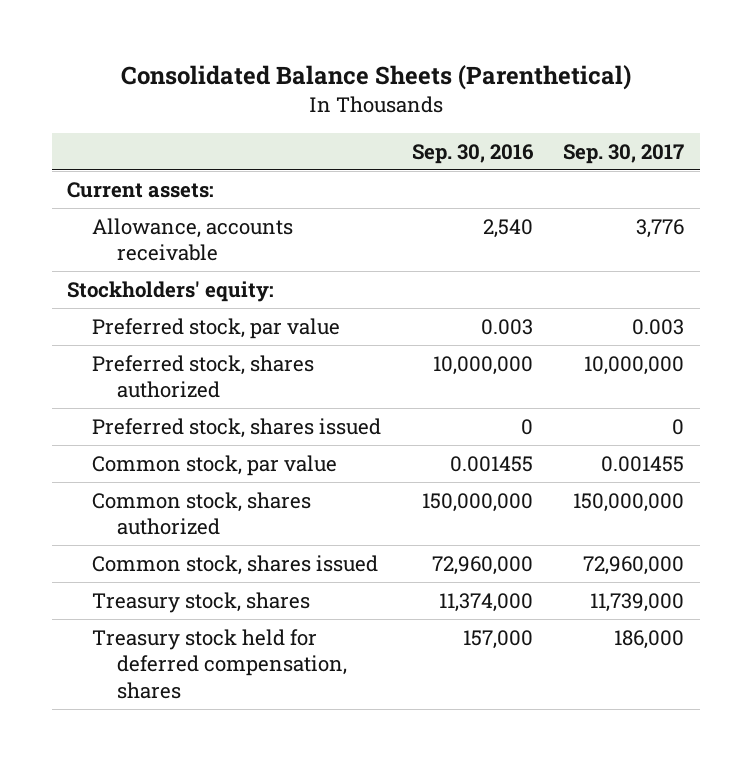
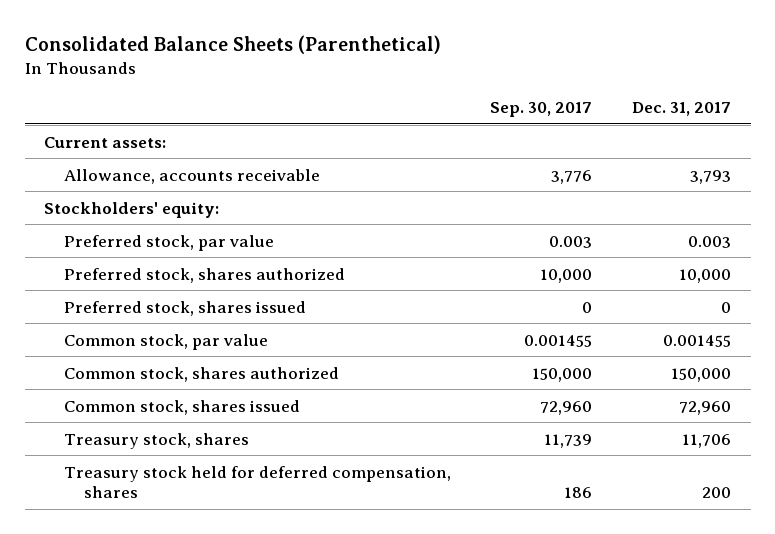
- | Sep. 30, 2016 | Sep. 30, 2017
+ | Sep. 30, 2017 | Dec. 31, 2017
- Preferred stock, shares authorized | 10,000,000 | 10,000,000
+ Preferred stock, shares authorized | 10,000 | 10,000
- Common stock, shares authorized | 150,000,000 | 150,000,000
- Common stock, shares issued | 72,960,000 | 72,960,000
- Treasury stock, shares | 11,374,000 | 11,739,000
- Treasury stock held for deferred compensation, shares | 157,000 | 186,000
+ Common stock, shares authorized | 150,000 | 150,000
+ Common stock, shares issued | 72,960 | 72,960
+ Treasury stock, shares | 11,739 | 11,706
+ Treasury stock held for deferred compensation, shares | 186 | 200

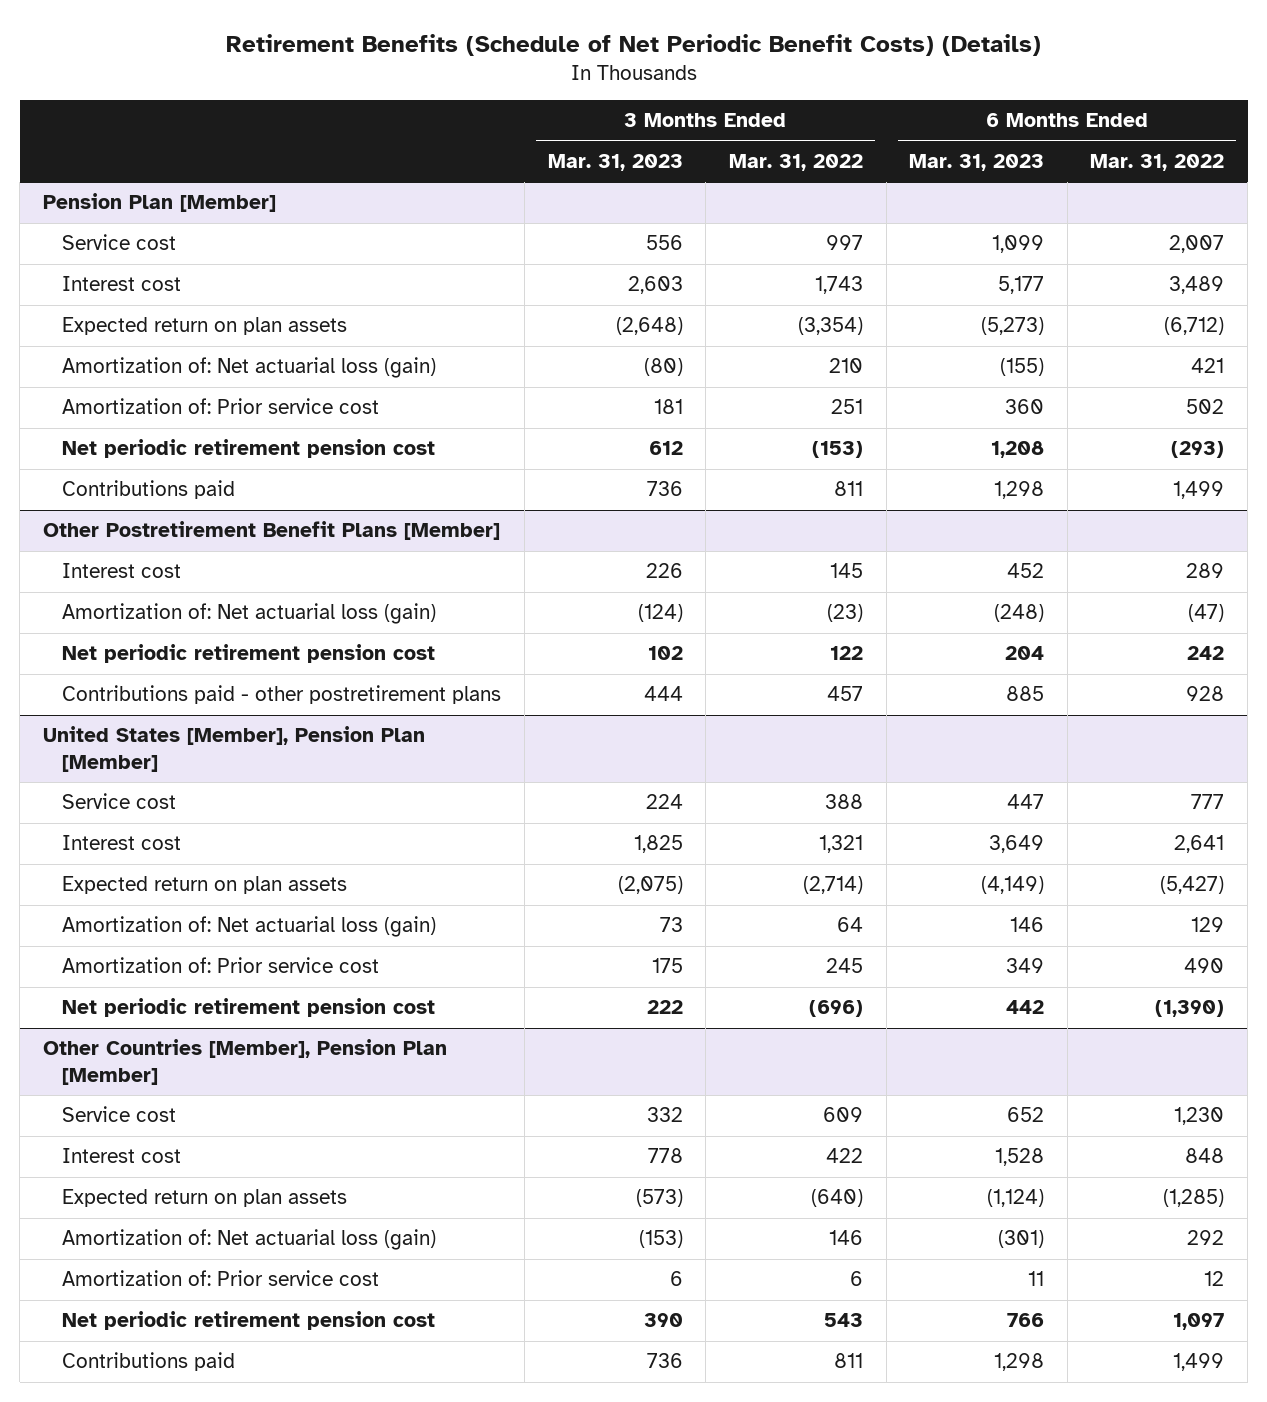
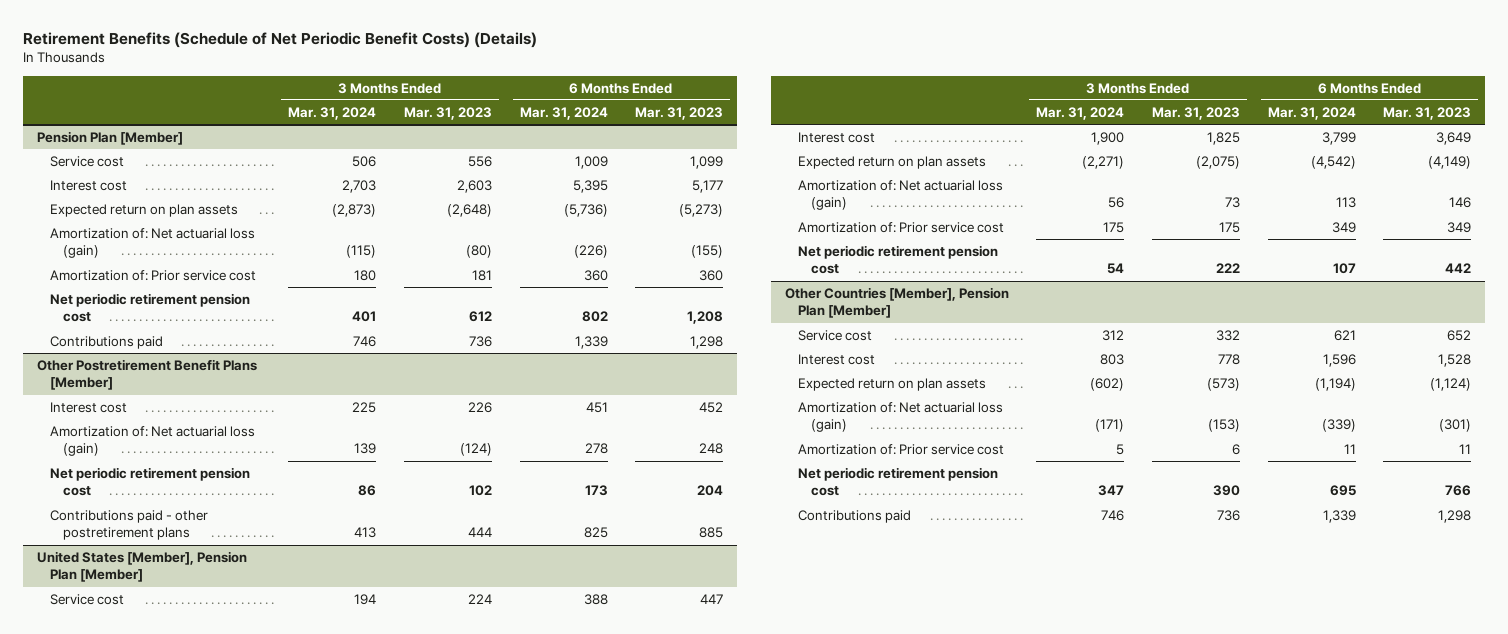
- | 3 Months Ended Mar. 31, 2023 | 3 Months Ended Mar. 31, 2022 | 6 Months Ended Mar. 31, 2023 | 6 Months Ended Mar. 31, 2022
+ | 3 Months Ended Mar. 31, 2024 | 3 Months Ended Mar. 31, 2023 | 6 Months Ended Mar. 31, 2024 | 6 Months Ended Mar. 31, 2023
@ Other Postretirement Benefit Plans [Member]
- Amortization of: Net actuarial loss (gain) | (124) | (23) | (248) | (47)
+ Amortization of: Net actuarial loss (gain) | 139 | (124) | 278 | 248

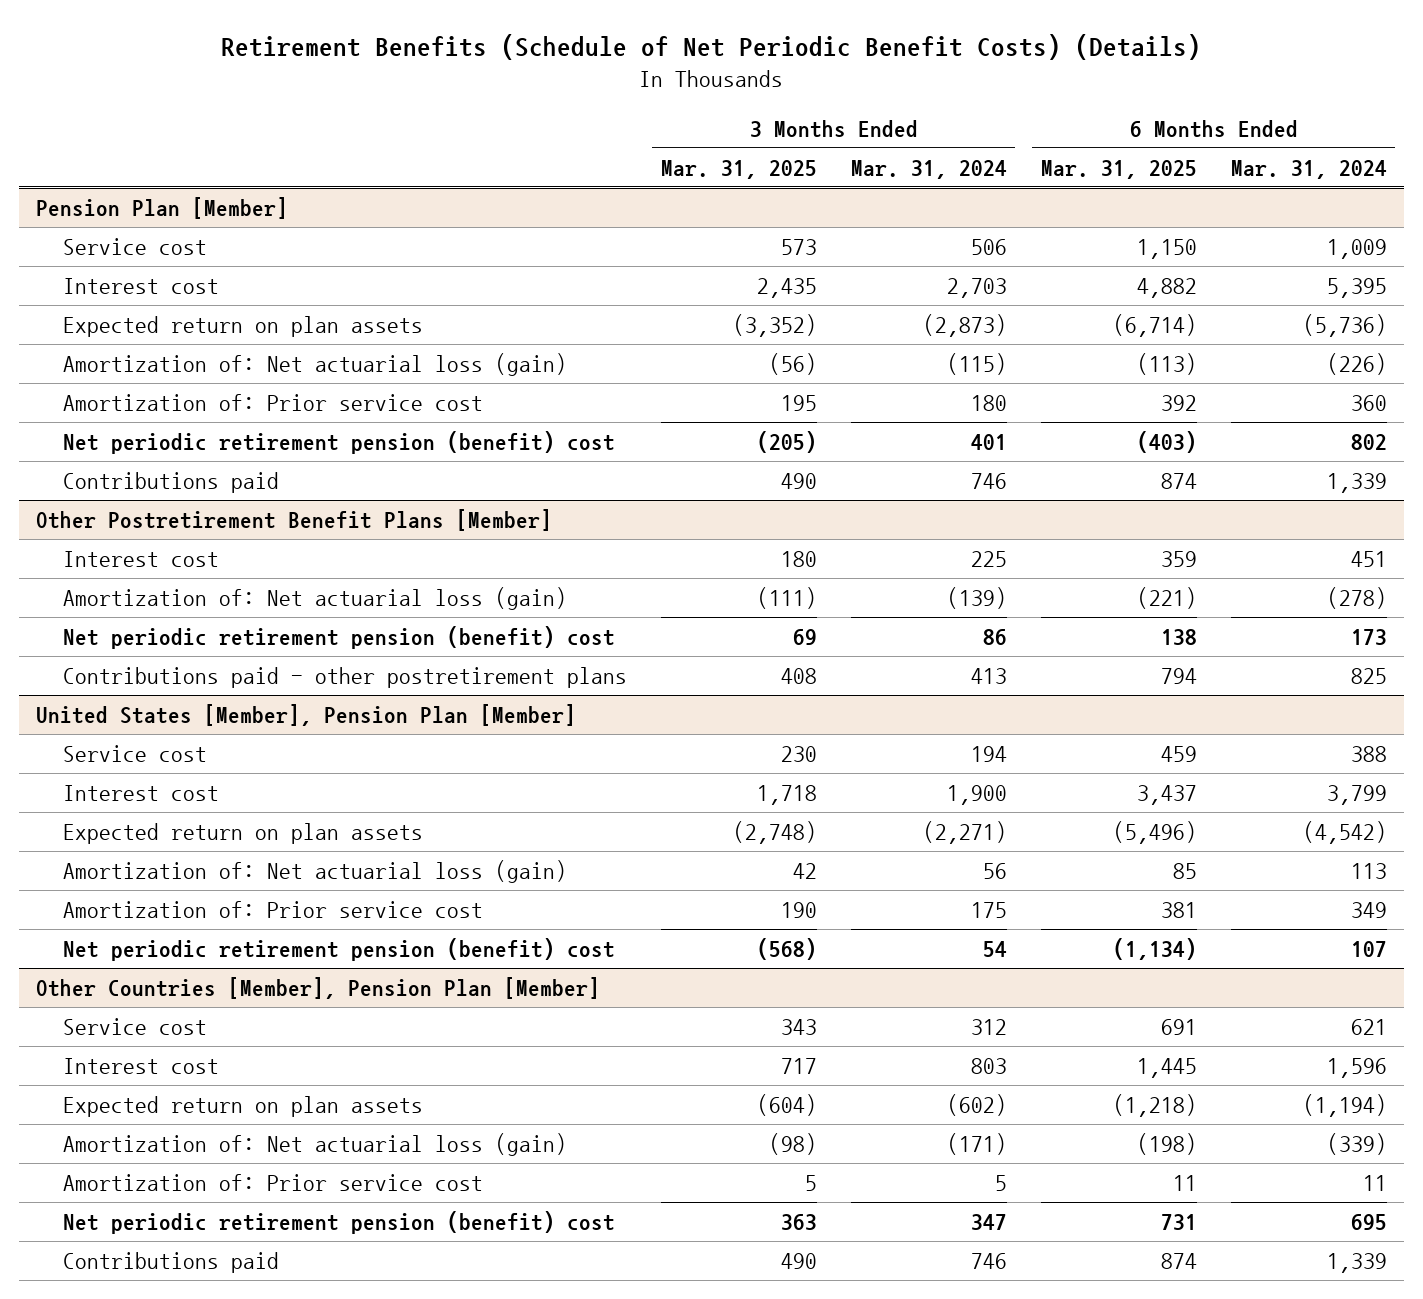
- | 3 Months Ended Mar. 31, 2024 | 3 Months Ended Mar. 31, 2023 | 6 Months Ended Mar. 31, 2024 | 6 Months Ended Mar. 31, 2023
+ | 3 Months Ended Mar. 31, 2025 | 3 Months Ended Mar. 31, 2024 | 6 Months Ended Mar. 31, 2025 | 6 Months Ended Mar. 31, 2024
@ Pension Plan [Member]
- Net periodic retirement pension cost | 401 | 612 | 802 | 1,208
+ Net periodic retirement pension (benefit) cost | (205) | 401 | (403) | 802
@ Other Postretirement Benefit Plans [Member]
- Amortization of: Net actuarial loss (gain) | 139 | (124) | 278 | 248
- Net periodic retirement pension cost | 86 | 102 | 173 | 204
+ Amortization of: Net actuarial loss (gain) | (111) | (139) | (221) | (278)
+ Net periodic retirement pension (benefit) cost | 69 | 86 | 138 | 173
@ United States [Member], Pension Plan [Member]
- Net periodic retirement pension cost | 54 | 222 | 107 | 442
+ Net periodic retirement pension (benefit) cost | (568) | 54 | (1,134) | 107
@ Other Countries [Member], Pension Plan [Member]
- Net periodic retirement pension cost | 347 | 390 | 695 | 766
+ Net periodic retirement pension (benefit) cost | 363 | 347 | 731 | 695

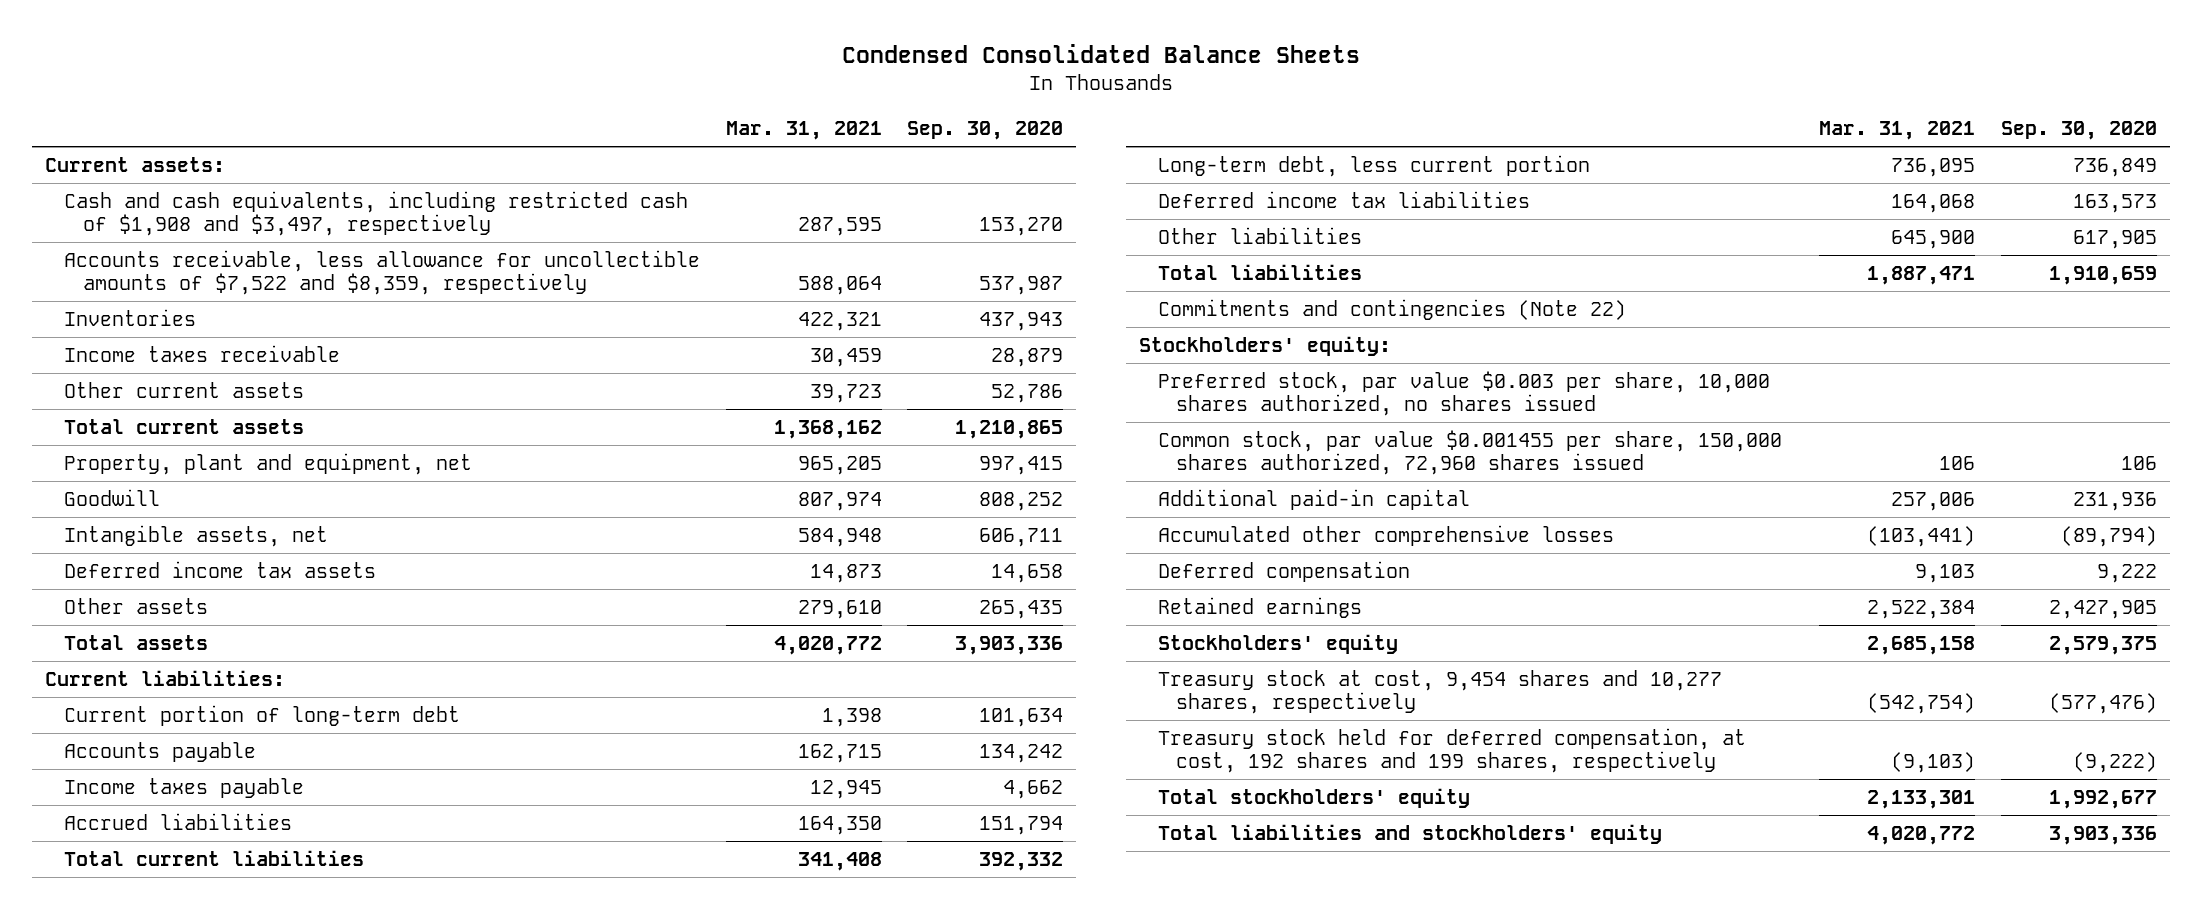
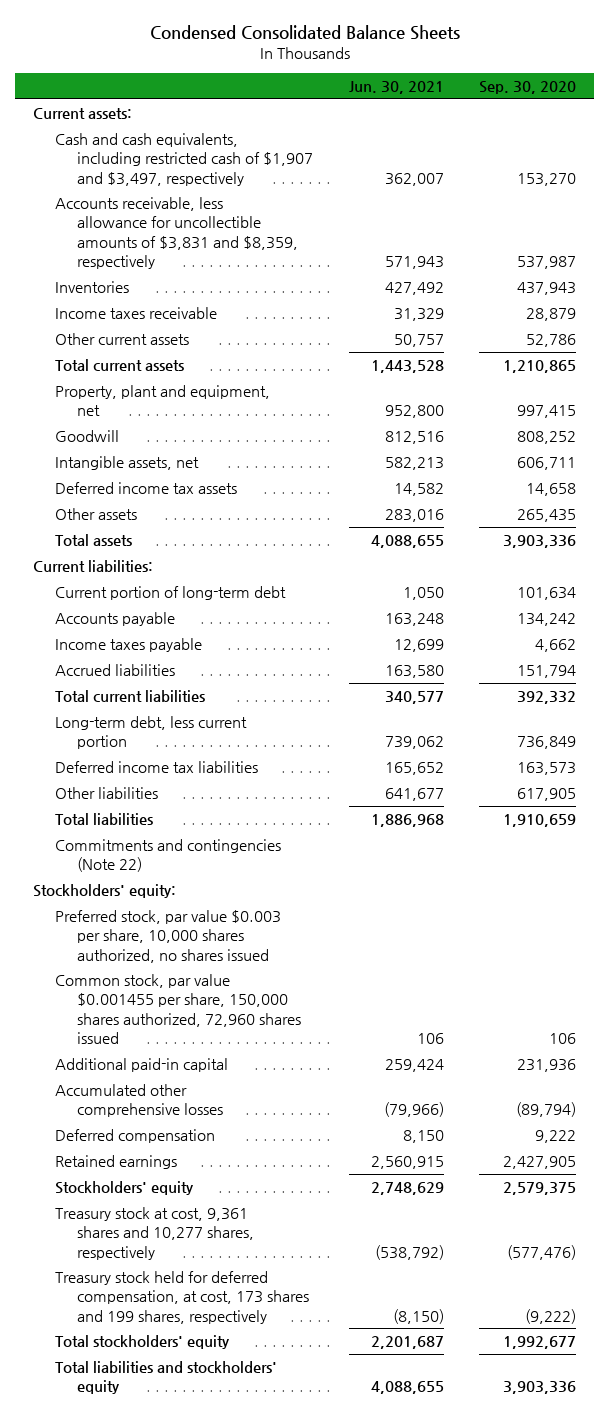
- | Mar. 31, 2021 | Sep. 30, 2020
+ | Jun. 30, 2021 | Sep. 30, 2020
- Cash and cash equivalents, including restricted cash of $1,908 and $3,497, respectively | 287,595 | 153,270
- Accounts receivable, less allowance for uncollectible amounts of $7,522 and $8,359, respectively | 588,064 | 537,987
+ Cash and cash equivalents, including restricted cash of $1,907 and $3,497, respectively | 362,007 | 153,270
+ Accounts receivable, less allowance for uncollectible amounts of $3,831 and $8,359, respectively | 571,943 | 537,987
- Treasury stock at cost, 9,454 shares and 10,277 shares, respectively | (542,754) | (577,476)
- Treasury stock held for deferred compensation, at cost, 192 shares and 199 shares, respectively | (9,103) | (9,222)
+ Treasury stock at cost, 9,361 shares and 10,277 shares, respectively | (538,792) | (577,476)
+ Treasury stock held for deferred compensation, at cost, 173 shares and 199 shares, respectively | (8,150) | (9,222)

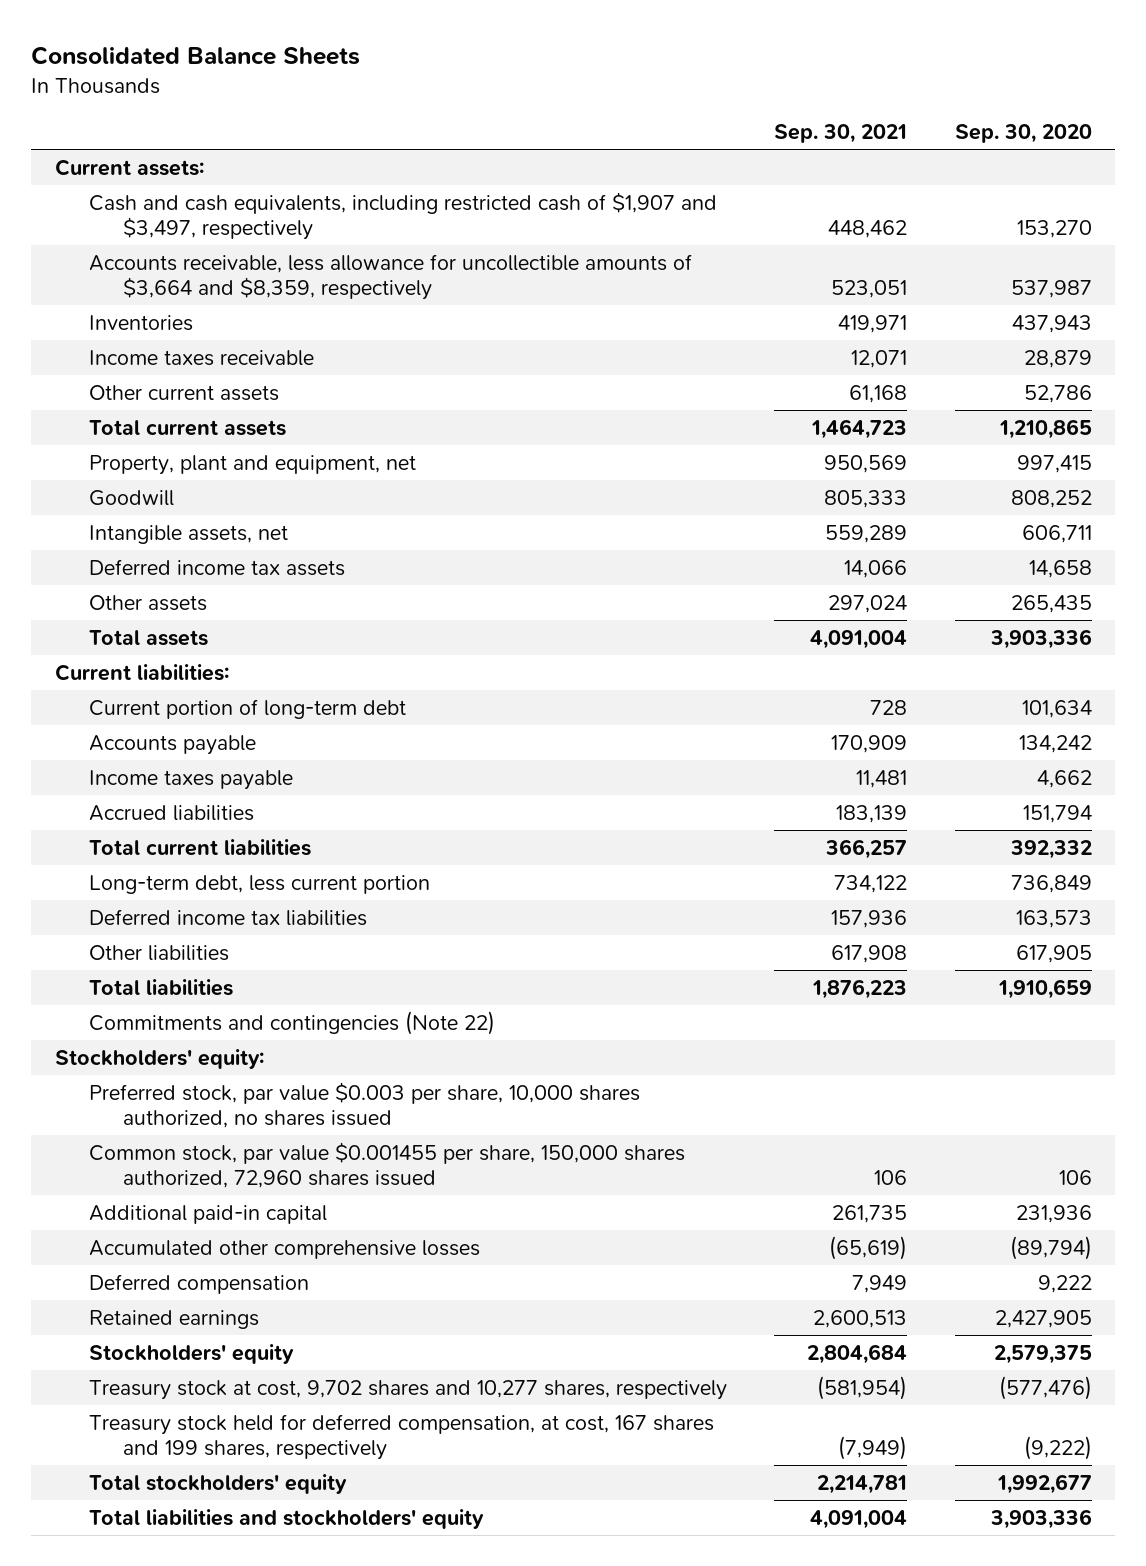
- Condensed Consolidated Balance Sheets
+ Consolidated Balance Sheets
- | Jun. 30, 2021 | Sep. 30, 2020
+ | Sep. 30, 2021 | Sep. 30, 2020
- Accounts receivable, less allowance for uncollectible amounts of $3,831 and $8,359, respectively | 571,943 | 537,987
+ Accounts receivable, less allowance for uncollectible amounts of $3,664 and $8,359, respectively | 523,051 | 537,987
- Treasury stock at cost, 9,361 shares and 10,277 shares, respectively | (538,792) | (577,476)
- Treasury stock held for deferred compensation, at cost, 173 shares and 199 shares, respectively | (8,150) | (9,222)
+ Treasury stock at cost, 9,702 shares and 10,277 shares, respectively | (581,954) | (577,476)
+ Treasury stock held for deferred compensation, at cost, 167 shares and 199 shares, respectively | (7,949) | (9,222)

